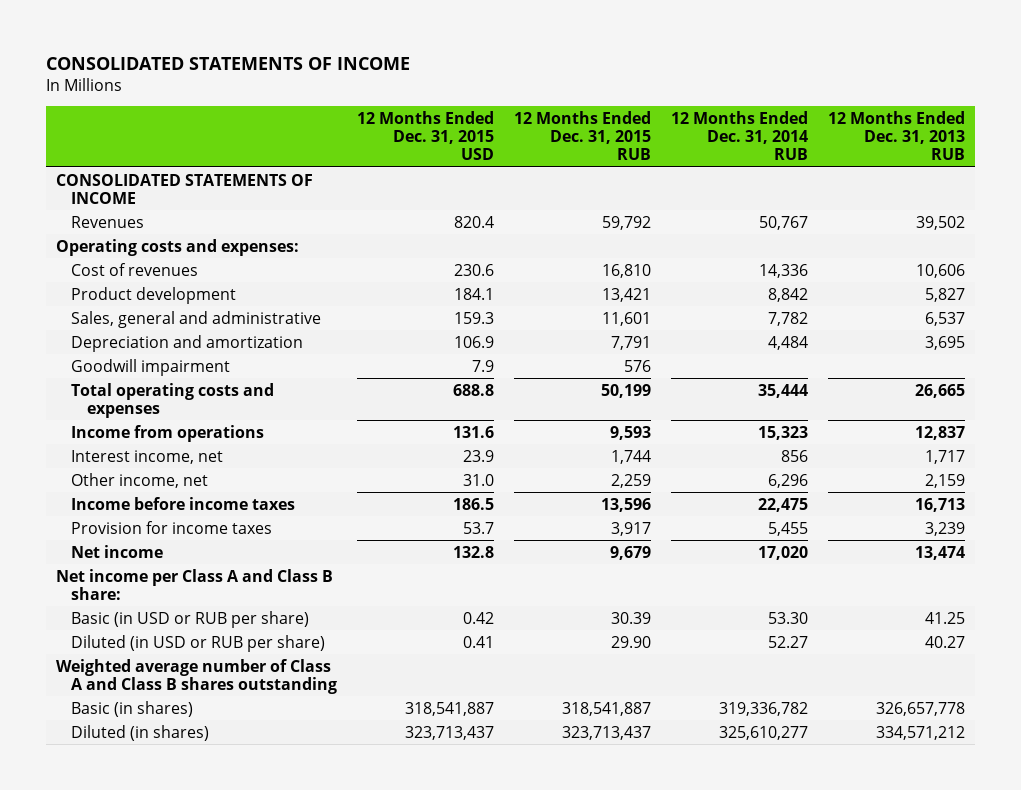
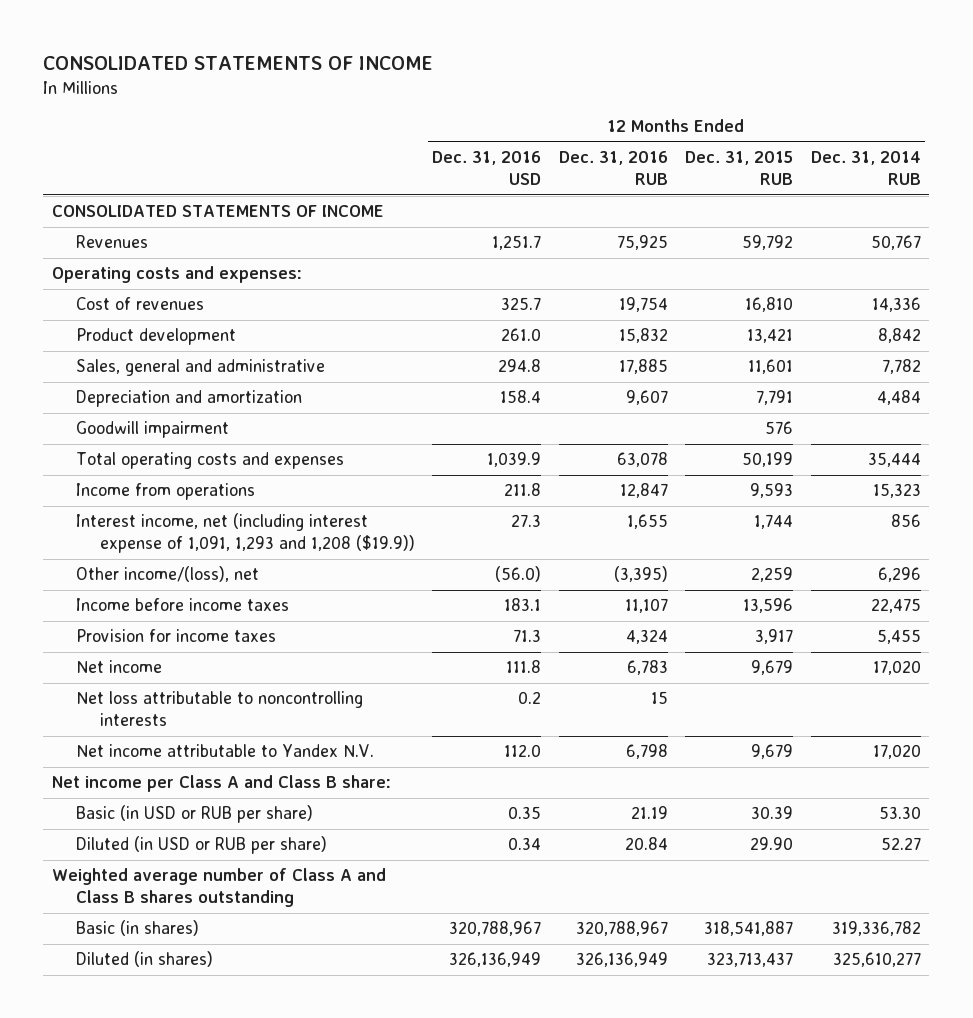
- | 12 Months Ended Dec. 31, 2015 USD | 12 Months Ended Dec. 31, 2015 RUB | 12 Months Ended Dec. 31, 2014 RUB | 12 Months Ended Dec. 31, 2013 RUB
+ | 12 Months Ended Dec. 31, 2016 USD | 12 Months Ended Dec. 31, 2016 RUB | 12 Months Ended Dec. 31, 2015 RUB | 12 Months Ended Dec. 31, 2014 RUB
- Interest income, net | 23.9 | 1,744 | 856 | 1,717
- Other income, net | 31.0 | 2,259 | 6,296 | 2,159
+ Interest income, net (including interest expense of 1,091, 1,293 and 1,208 ($19.9)) | 27.3 | 1,655 | 1,744 | 856
+ Other income/(loss), net | (56.0) | (3,395) | 2,259 | 6,296
+ Net loss attributable to noncontrolling interests | 0.2 | 15 | |
+ Net income attributable to Yandex N.V. | 112.0 | 6,798 | 9,679 | 17,020

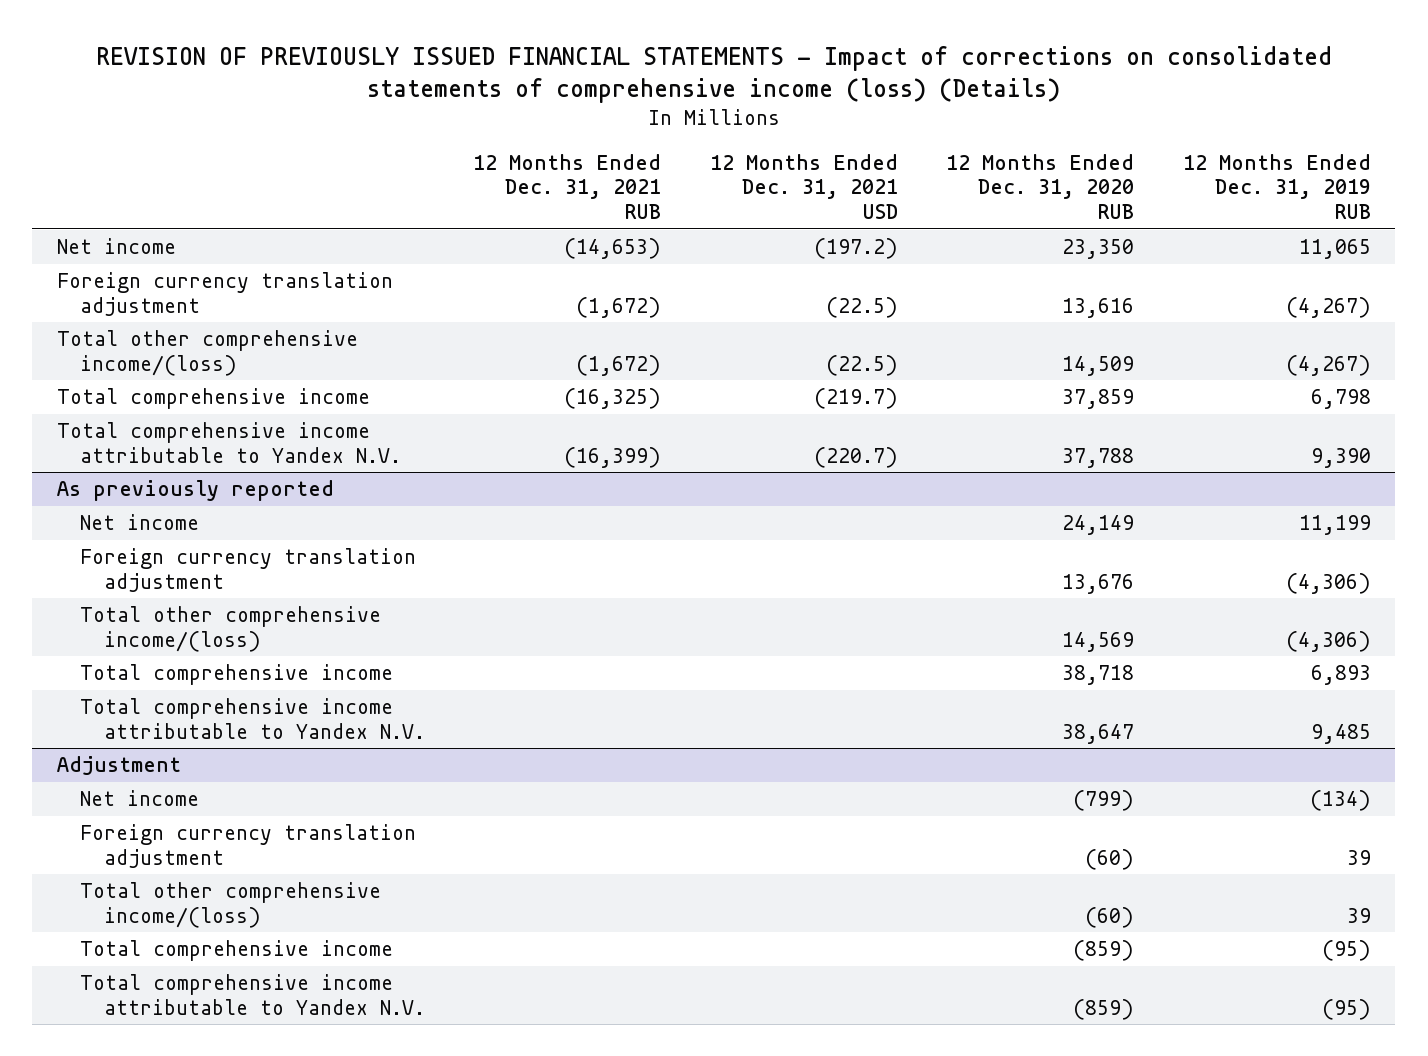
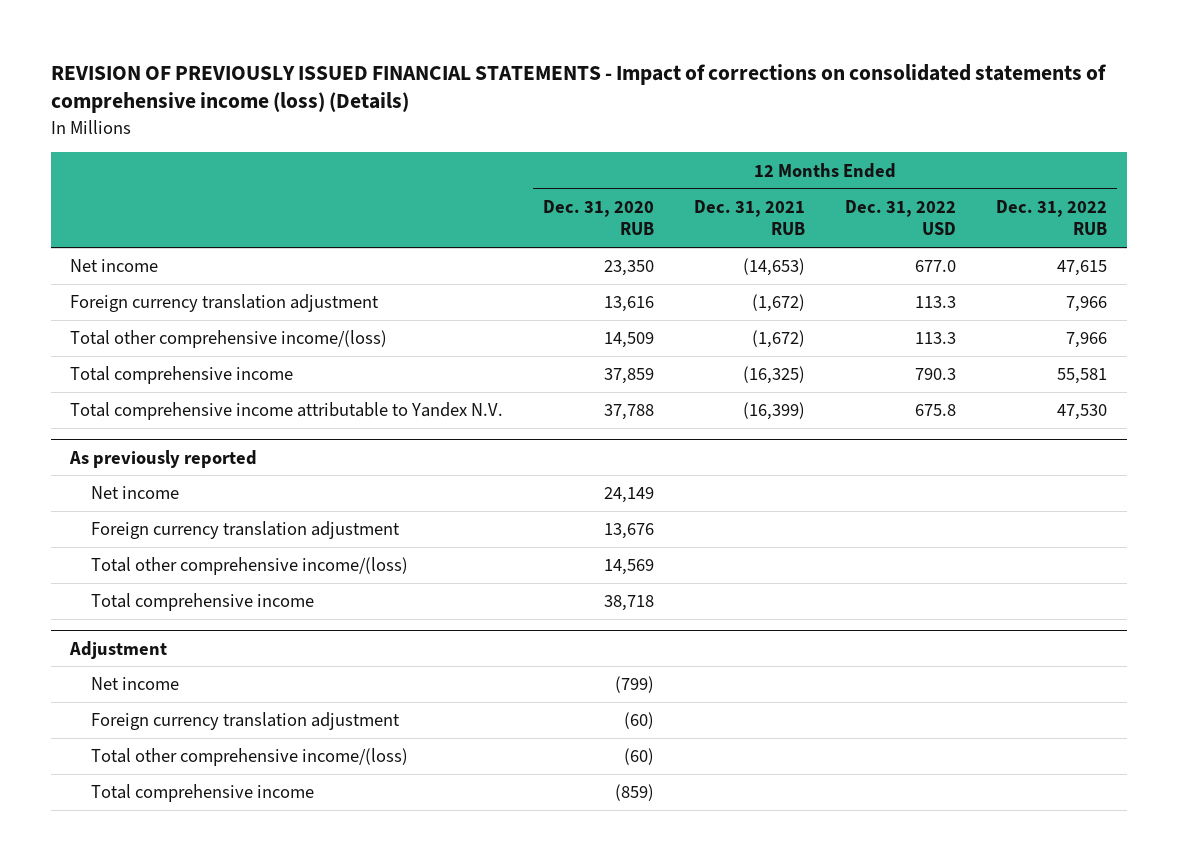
- | 12 Months Ended Dec. 31, 2021 RUB | 12 Months Ended Dec. 31, 2021 USD | 12 Months Ended Dec. 31, 2020 RUB | 12 Months Ended Dec. 31, 2019 RUB
+ | 12 Months Ended Dec. 31, 2020 RUB | 12 Months Ended Dec. 31, 2021 RUB | 12 Months Ended Dec. 31, 2022 USD | 12 Months Ended Dec. 31, 2022 RUB
@ As previously reported
- Total comprehensive income attributable to Yandex N.V. | | | 38,647 | 9,485
@ Adjustment
- Total comprehensive income attributable to Yandex N.V. | | | (859) | (95)

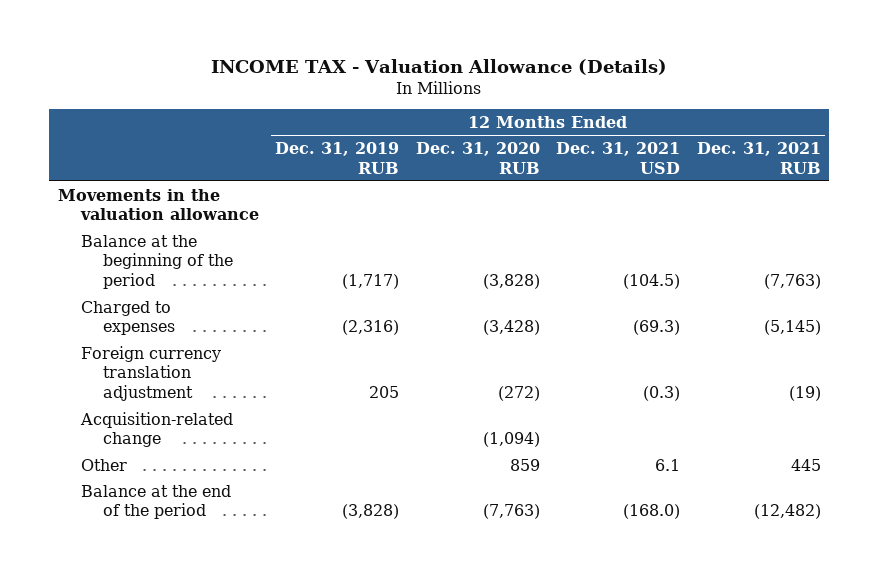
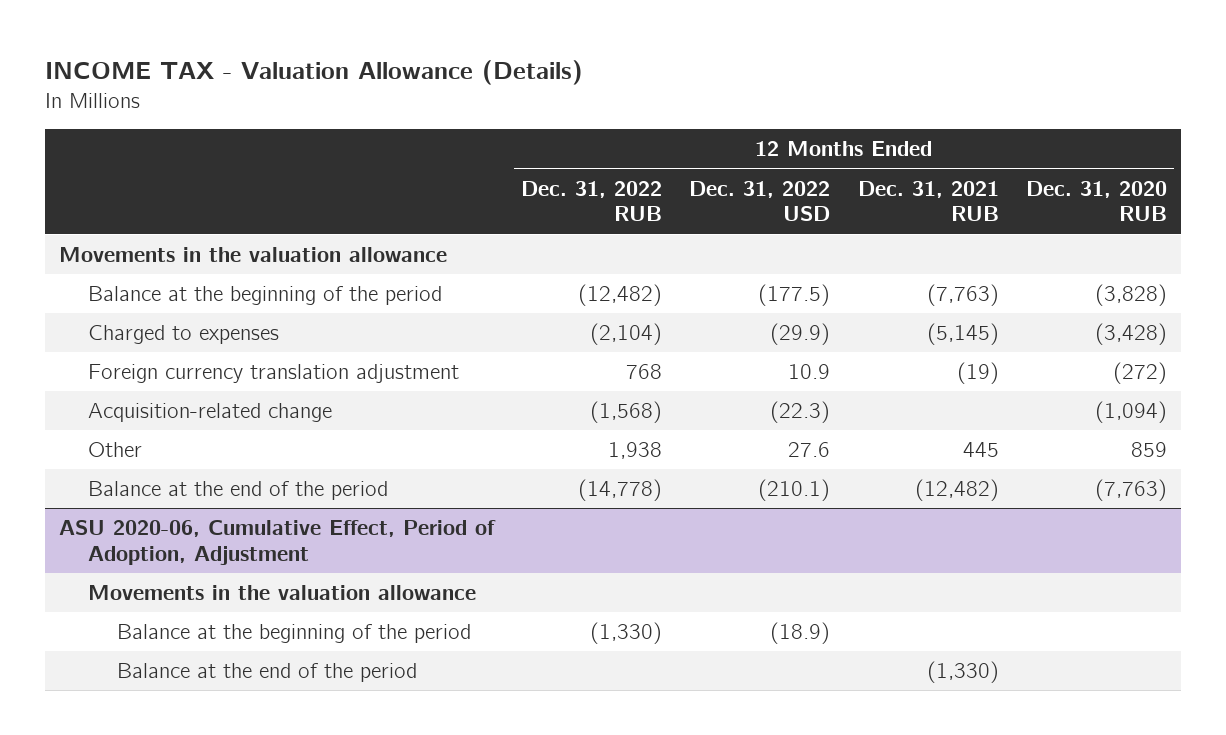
- | 12 Months Ended Dec. 31, 2019 RUB | 12 Months Ended Dec. 31, 2020 RUB | 12 Months Ended Dec. 31, 2021 USD | 12 Months Ended Dec. 31, 2021 RUB
+ | 12 Months Ended Dec. 31, 2022 RUB | 12 Months Ended Dec. 31, 2022 USD | 12 Months Ended Dec. 31, 2021 RUB | 12 Months Ended Dec. 31, 2020 RUB
+ ASU 2020-06, Cumulative Effect, Period of Adoption, Adjustment
+ Movements in the valuation allowance
+ Balance at the beginning of the period | (1,330) | (18.9) | |
+ Balance at the end of the period | | | (1,330) |

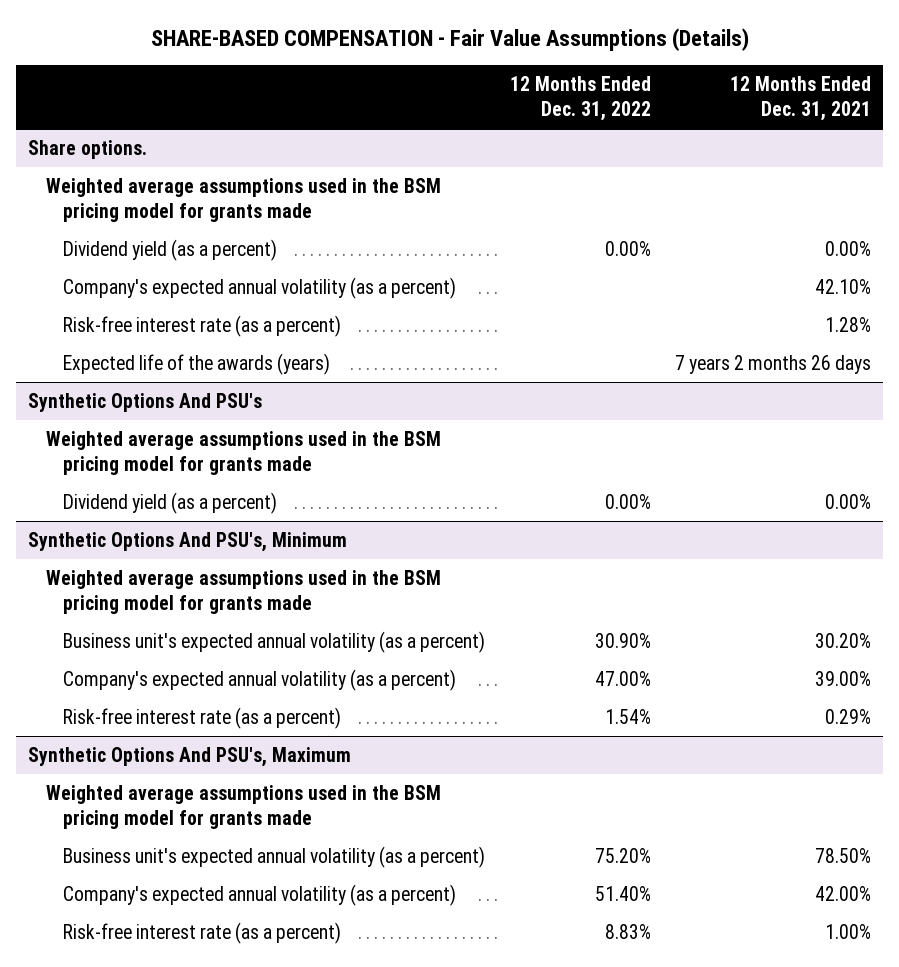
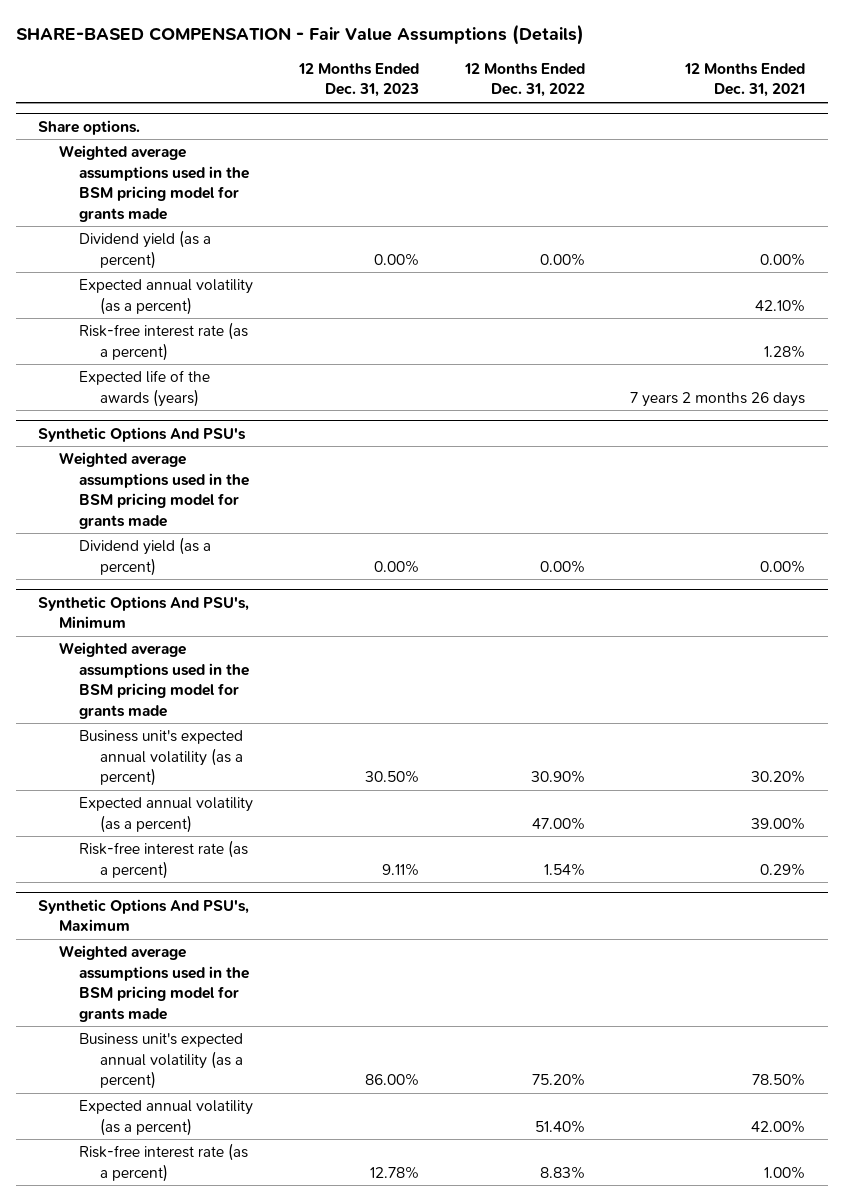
- | 12 Months Ended Dec. 31, 2022 | 12 Months Ended Dec. 31, 2021
+ | 12 Months Ended Dec. 31, 2023 | 12 Months Ended Dec. 31, 2022 | 12 Months Ended Dec. 31, 2021
@ Share options.
- Company's expected annual volatility (as a percent) | | 42.10%
+ Expected annual volatility (as a percent) | | | 42.10%
@ Synthetic Options And PSU's, Minimum
- Company's expected annual volatility (as a percent) | 47.00% | 39.00%
+ Expected annual volatility (as a percent) | | 47.00% | 39.00%
@ Synthetic Options And PSU's, Maximum
- Company's expected annual volatility (as a percent) | 51.40% | 42.00%
+ Expected annual volatility (as a percent) | | 51.40% | 42.00%

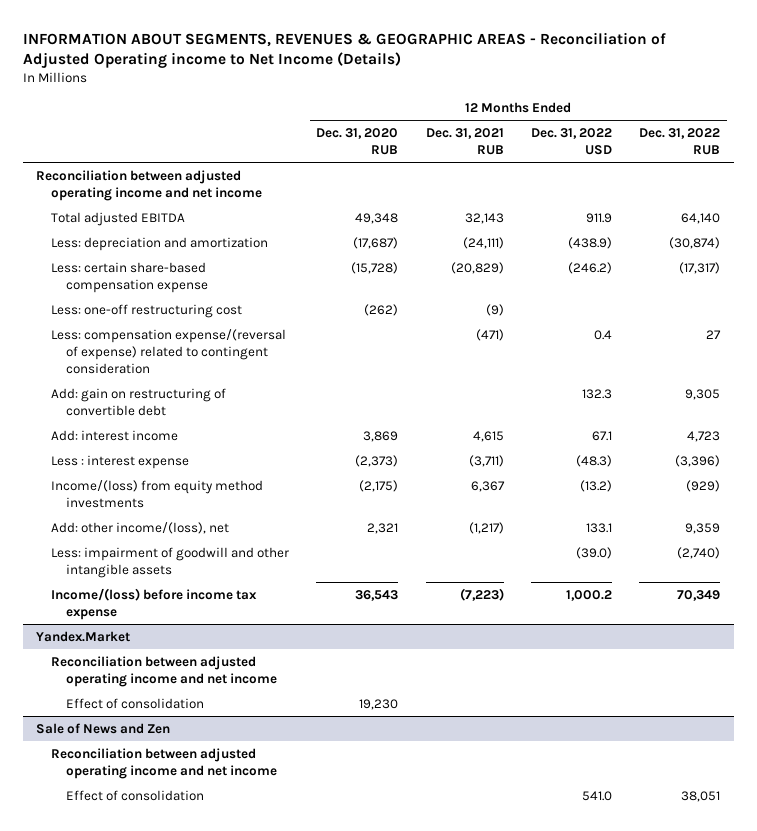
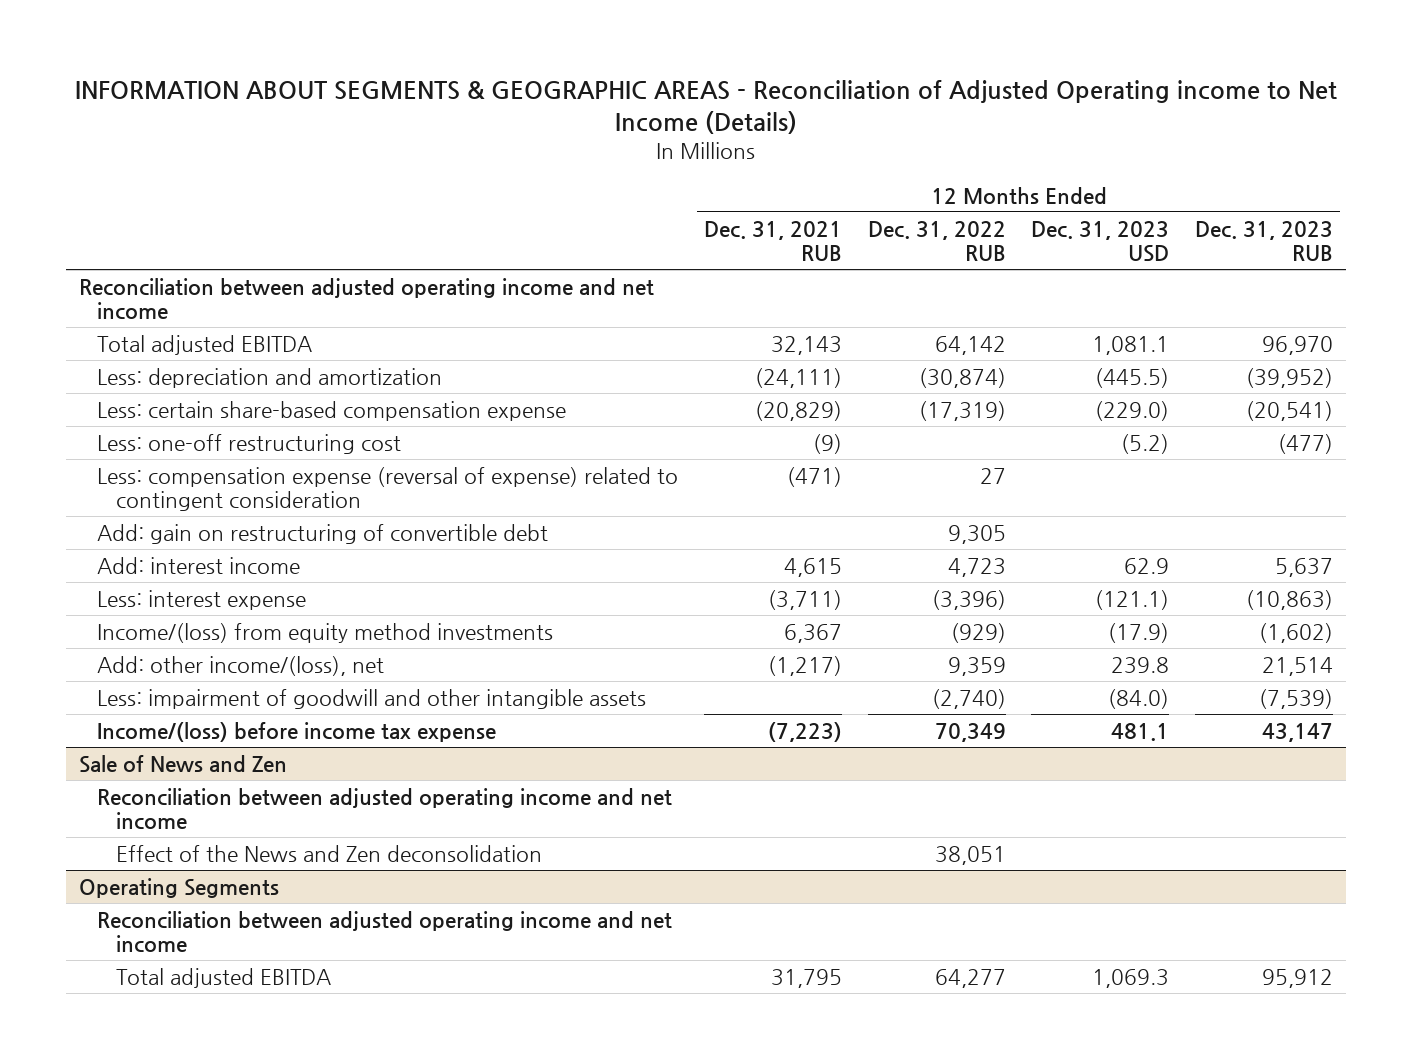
- INFORMATION ABOUT SEGMENTS, REVENUES & GEOGRAPHIC AREAS - Reconciliation of Adjusted Operating income to Net Income (Details)
+ INFORMATION ABOUT SEGMENTS & GEOGRAPHIC AREAS - Reconciliation of Adjusted Operating income to Net Income (Details)
- | 12 Months Ended Dec. 31, 2020 RUB | 12 Months Ended Dec. 31, 2021 RUB | 12 Months Ended Dec. 31, 2022 USD | 12 Months Ended Dec. 31, 2022 RUB
+ | 12 Months Ended Dec. 31, 2021 RUB | 12 Months Ended Dec. 31, 2022 RUB | 12 Months Ended Dec. 31, 2023 USD | 12 Months Ended Dec. 31, 2023 RUB
- Total adjusted EBITDA | 49,348 | 32,143 | 911.9 | 64,140
+ Total adjusted EBITDA | 32,143 | 64,142 | 1,081.1 | 96,970
- Less: certain share-based compensation expense | (15,728) | (20,829) | (246.2) | (17,317)
+ Less: certain share-based compensation expense | (20,829) | (17,319) | (229.0) | (20,541)
- Less: compensation expense/(reversal of expense) related to contingent consideration | | (471) | 0.4 | 27
+ Less: compensation expense (reversal of expense) related to contingent consideration | (471) | 27 | |
- Less : interest expense | (2,373) | (3,711) | (48.3) | (3,396)
+ Less: interest expense | (3,711) | (3,396) | (121.1) | (10,863)
- Yandex.Market
- Reconciliation between adjusted operating income and net income
- Effect of consolidation | 19,230 | | |
@ Sale of News and Zen
- Effect of consolidation | | | 541.0 | 38,051
+ Effect of the News and Zen deconsolidation | | 38,051 | |
+ Operating Segments
+ Reconciliation between adjusted operating income and net income
+ Total adjusted EBITDA | 31,795 | 64,277 | 1,069.3 | 95,912

